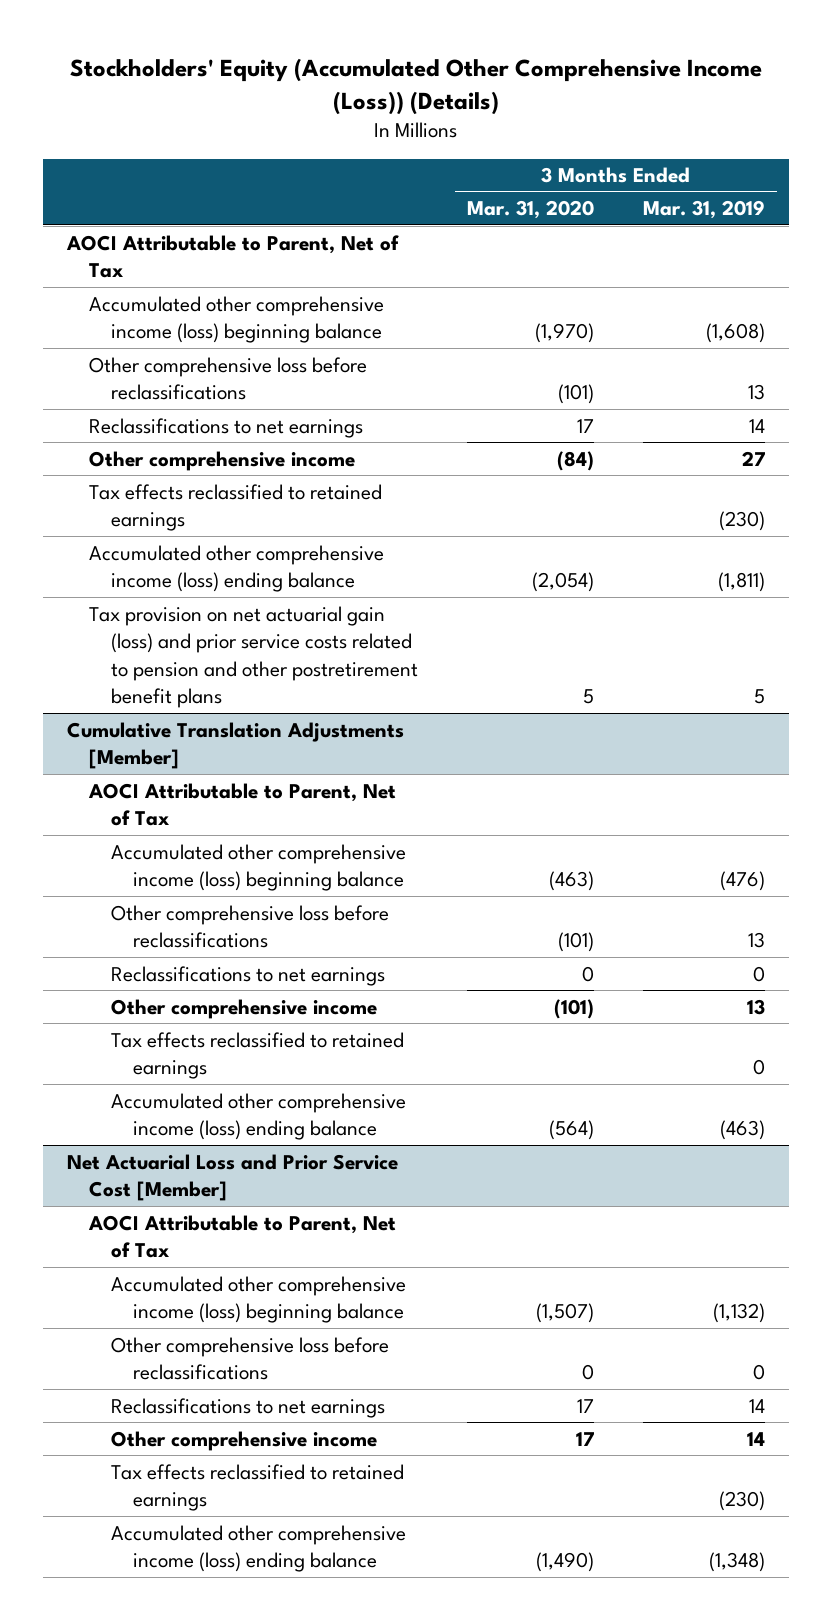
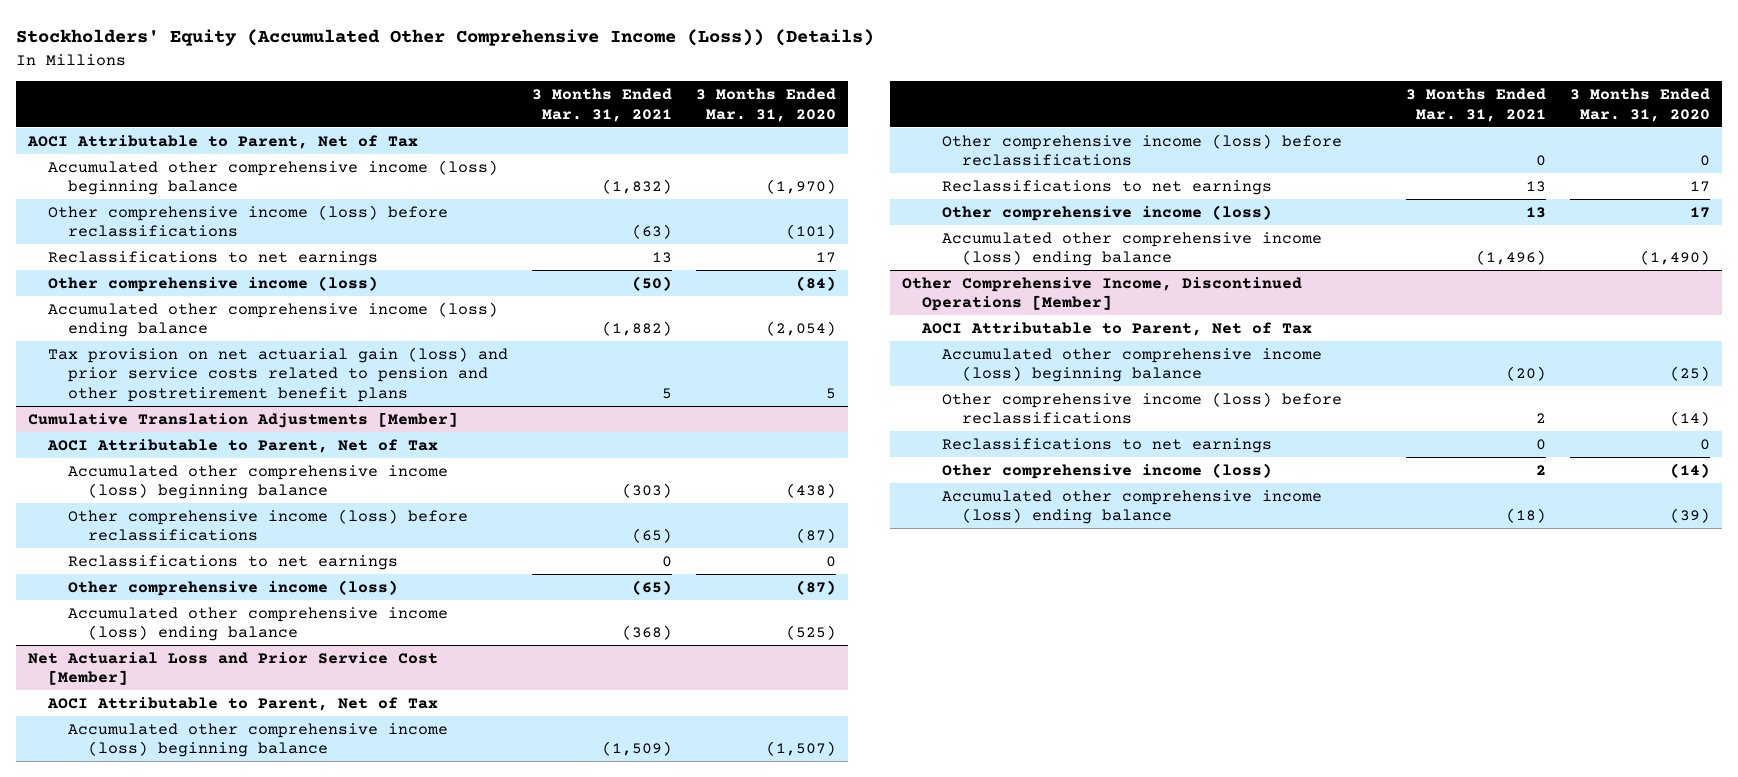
- | 3 Months Ended Mar. 31, 2020 | 3 Months Ended Mar. 31, 2019
+ | 3 Months Ended Mar. 31, 2021 | 3 Months Ended Mar. 31, 2020
- Other comprehensive loss before reclassifications | (101) | 13
+ Other comprehensive income (loss) before reclassifications | (63) | (101)
- Other comprehensive income | (84) | 27
- Tax effects reclassified to retained earnings | | (230)
+ Other comprehensive income (loss) | (50) | (84)
@ Cumulative Translation Adjustments [Member]
- Accumulated other comprehensive income (loss) beginning balance | (463) | (476)
- Other comprehensive loss before reclassifications | (101) | 13
+ Accumulated other comprehensive income (loss) beginning balance | (303) | (438)
+ Other comprehensive income (loss) before reclassifications | (65) | (87)
- Other comprehensive income | (101) | 13
- Tax effects reclassified to retained earnings | | 0
- Accumulated other comprehensive income (loss) ending balance | (564) | (463)
+ Other comprehensive income (loss) | (65) | (87)
+ Accumulated other comprehensive income (loss) ending balance | (368) | (525)
@ Net Actuarial Loss and Prior Service Cost [Member]
- Other comprehensive loss before reclassifications | 0 | 0
+ Other comprehensive income (loss) before reclassifications | 0 | 0
- Other comprehensive income | 17 | 14
- Tax effects reclassified to retained earnings | | (230)
+ Other comprehensive income (loss) | 13 | 17
+ Other Comprehensive Income, Discontinued Operations [Member]
+ AOCI Attributable to Parent, Net of Tax
+ Accumulated other comprehensive income (loss) beginning balance | (20) | (25)
+ Other comprehensive income (loss) before reclassifications | 2 | (14)
+ Reclassifications to net earnings | 0 | 0
+ Other comprehensive income (loss) | 2 | (14)
+ Accumulated other comprehensive income (loss) ending balance | (18) | (39)

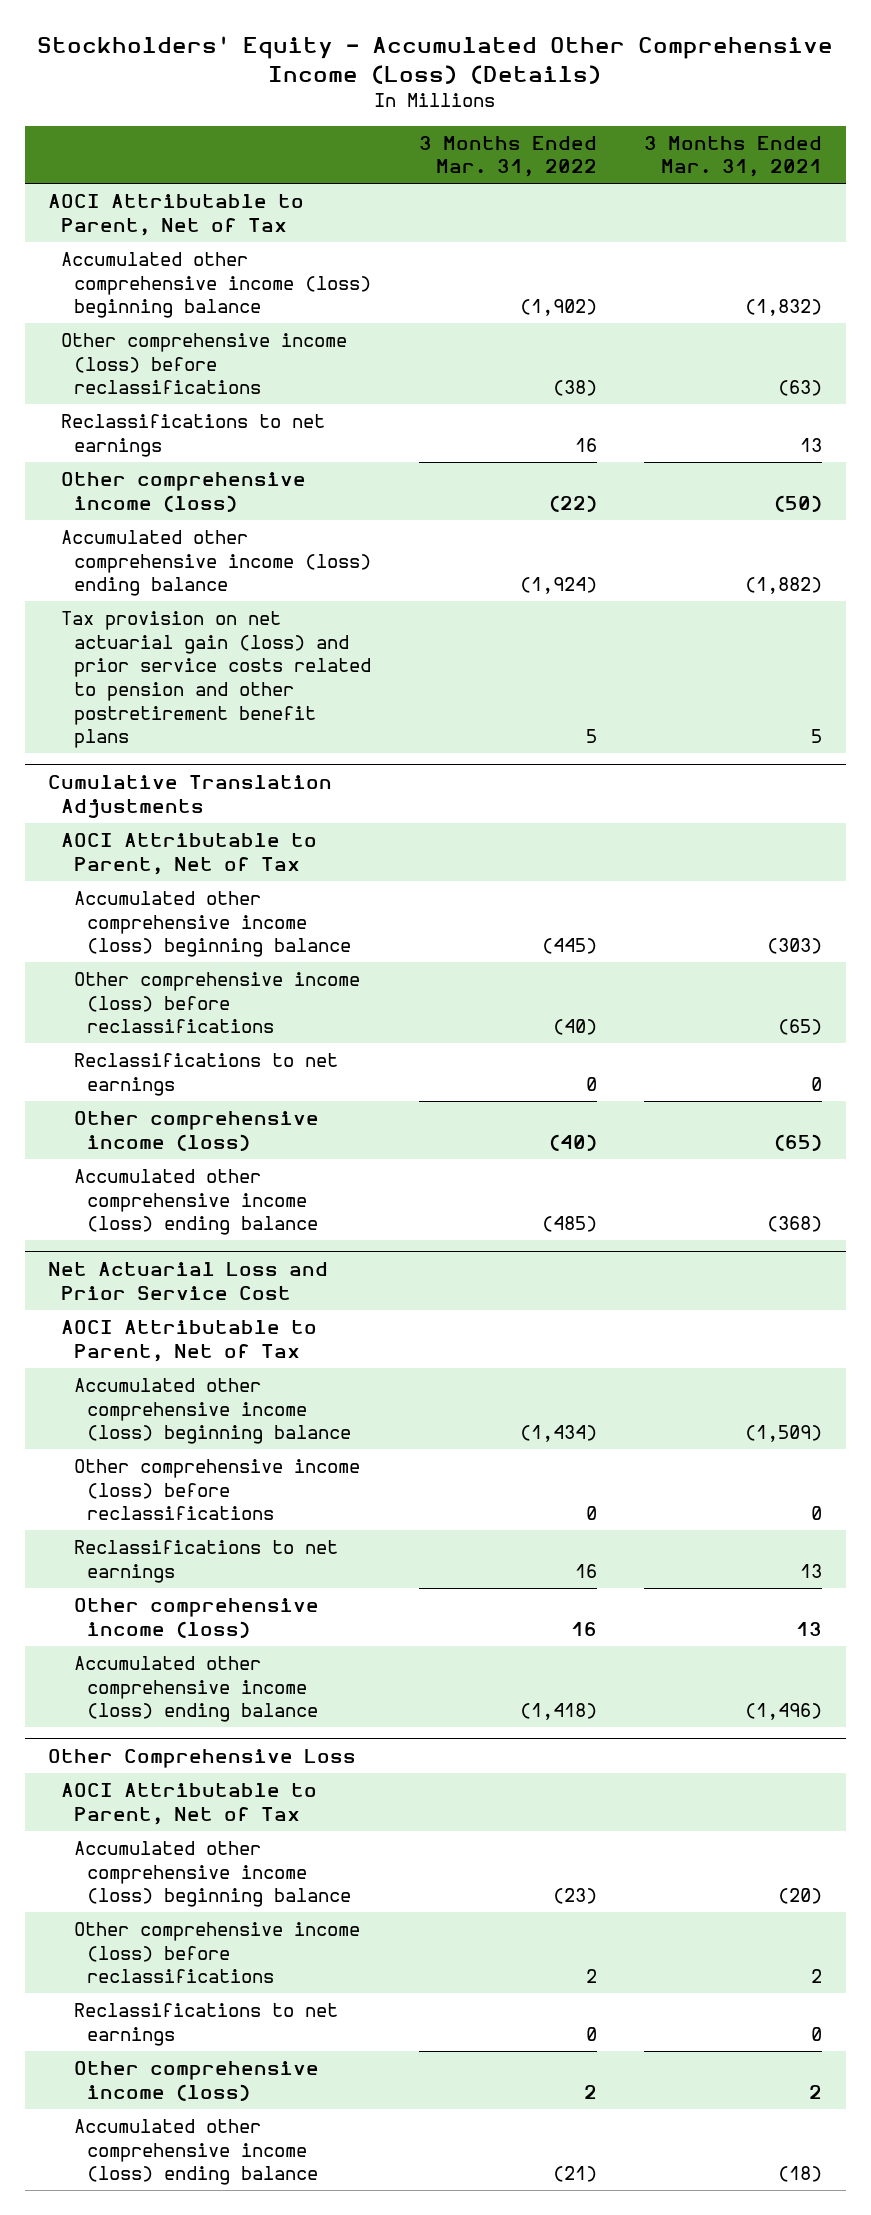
- Stockholders' Equity (Accumulated Other Comprehensive Income (Loss)) (Details)
+ Stockholders' Equity - Accumulated Other Comprehensive Income (Loss) (Details)
- | 3 Months Ended Mar. 31, 2021 | 3 Months Ended Mar. 31, 2020
+ | 3 Months Ended Mar. 31, 2022 | 3 Months Ended Mar. 31, 2021
- Cumulative Translation Adjustments [Member]
+ Cumulative Translation Adjustments
- Net Actuarial Loss and Prior Service Cost [Member]
+ Net Actuarial Loss and Prior Service Cost
- Other Comprehensive Income, Discontinued Operations [Member]
+ Other Comprehensive Loss

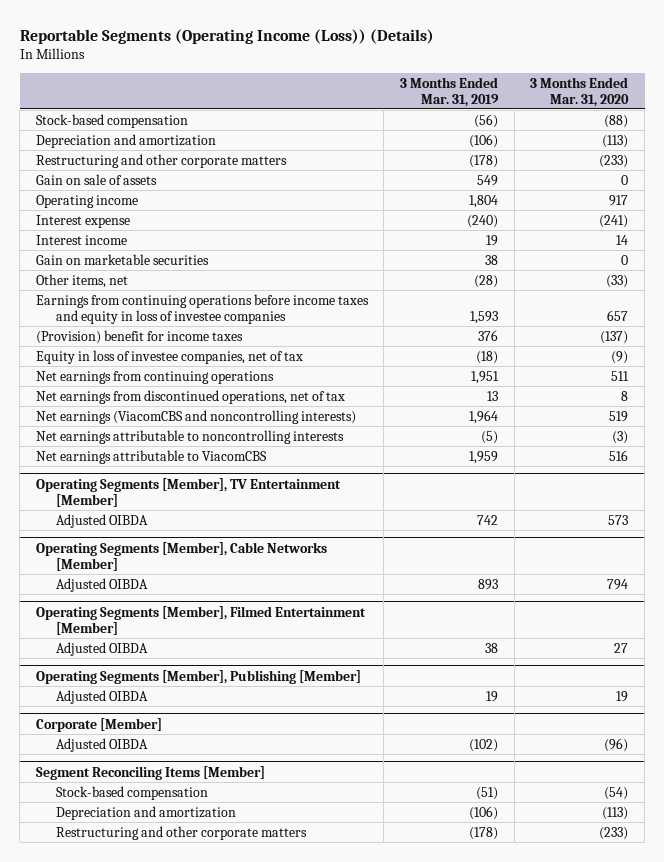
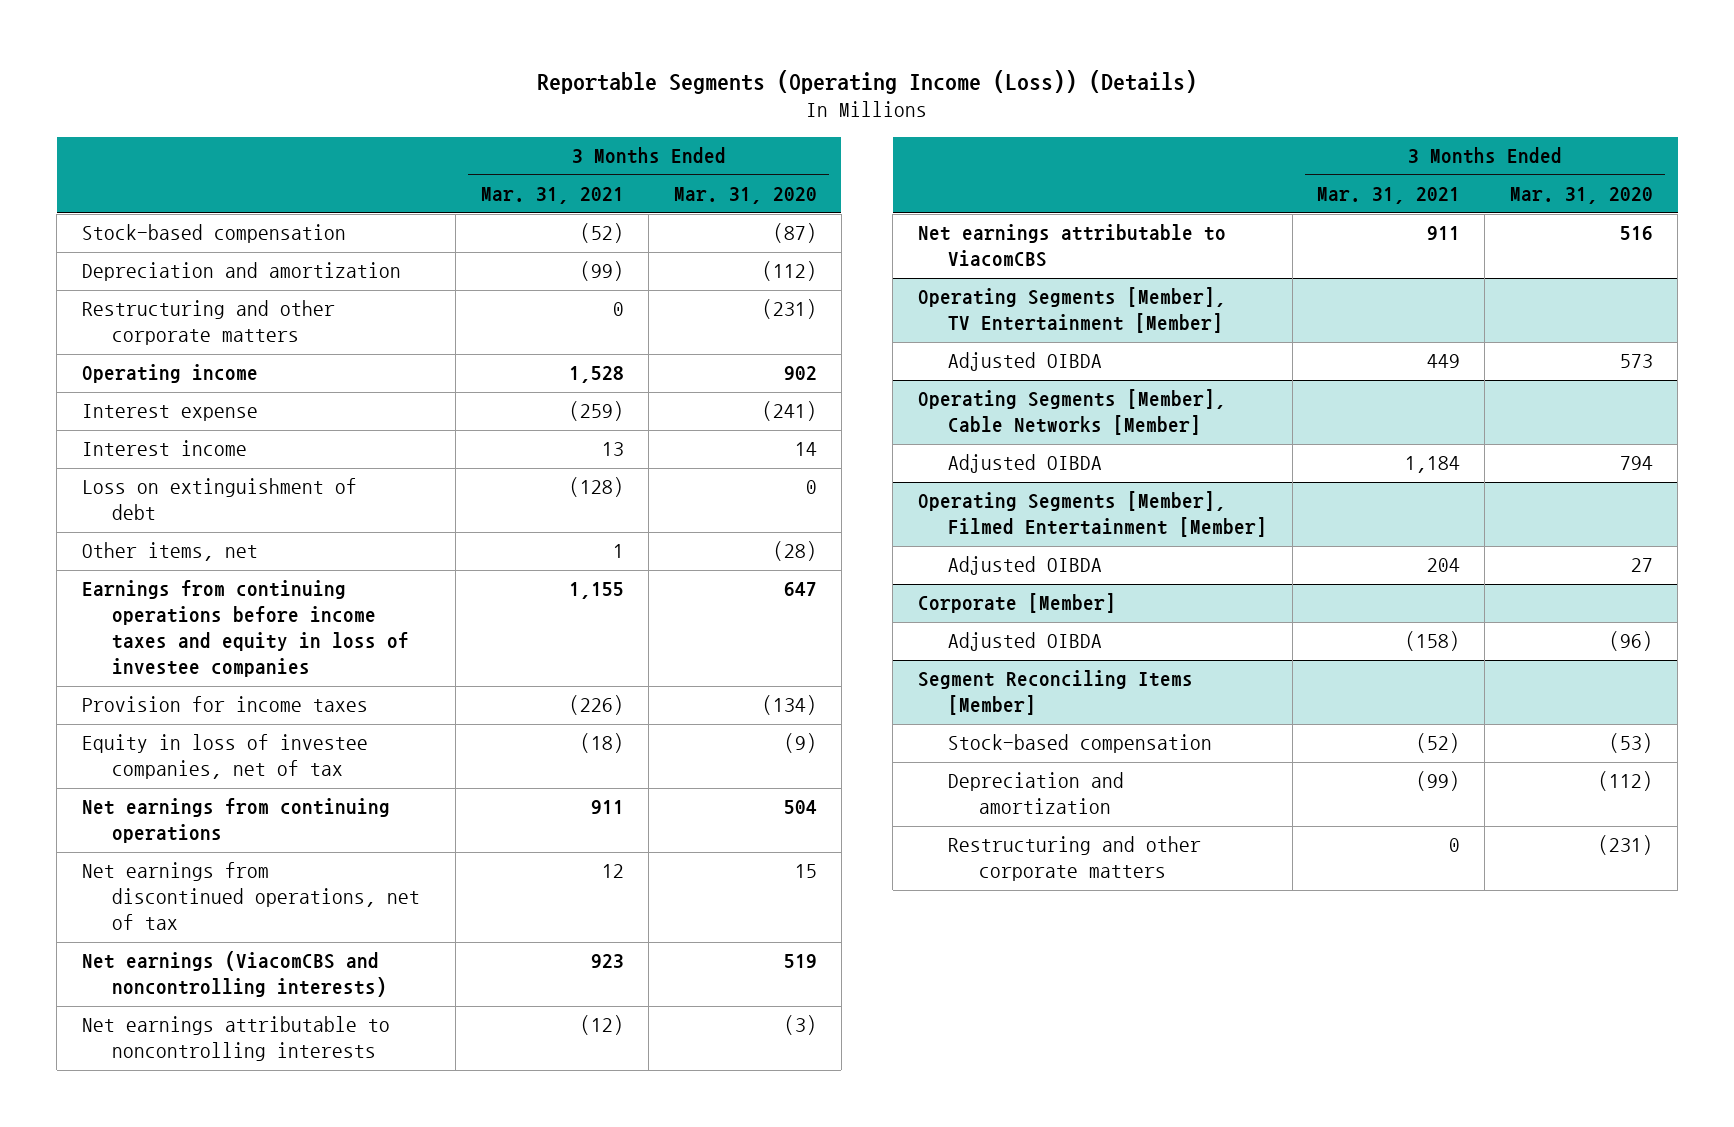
- | 3 Months Ended Mar. 31, 2019 | 3 Months Ended Mar. 31, 2020
+ | 3 Months Ended Mar. 31, 2021 | 3 Months Ended Mar. 31, 2020
- Stock-based compensation | (56) | (88)
- Depreciation and amortization | (106) | (113)
- Restructuring and other corporate matters | (178) | (233)
- Gain on sale of assets | 549 | 0
- Operating income | 1,804 | 917
+ Stock-based compensation | (52) | (87)
+ Depreciation and amortization | (99) | (112)
+ Restructuring and other corporate matters | 0 | (231)
+ Operating income | 1,528 | 902
- Gain on marketable securities | 38 | 0
- Other items, net | (28) | (33)
- Earnings from continuing operations before income taxes and equity in loss of investee companies | 1,593 | 657
- (Provision) benefit for income taxes | 376 | (137)
+ Loss on extinguishment of debt | (128) | 0
+ Other items, net | 1 | (28)
+ Earnings from continuing operations before income taxes and equity in loss of investee companies | 1,155 | 647
+ Provision for income taxes | (226) | (134)
- Net earnings from continuing operations | 1,951 | 511
- Net earnings from discontinued operations, net of tax | 13 | 8
+ Net earnings from continuing operations | 911 | 504
+ Net earnings from discontinued operations, net of tax | 12 | 15
- Operating Segments [Member], Publishing [Member]
- Adjusted OIBDA | 19 | 19
@ Segment Reconciling Items [Member]
- Stock-based compensation | (51) | (54)
- Depreciation and amortization | (106) | (113)
- Restructuring and other corporate matters | (178) | (233)
+ Stock-based compensation | (52) | (53)
+ Depreciation and amortization | (99) | (112)
+ Restructuring and other corporate matters | 0 | (231)

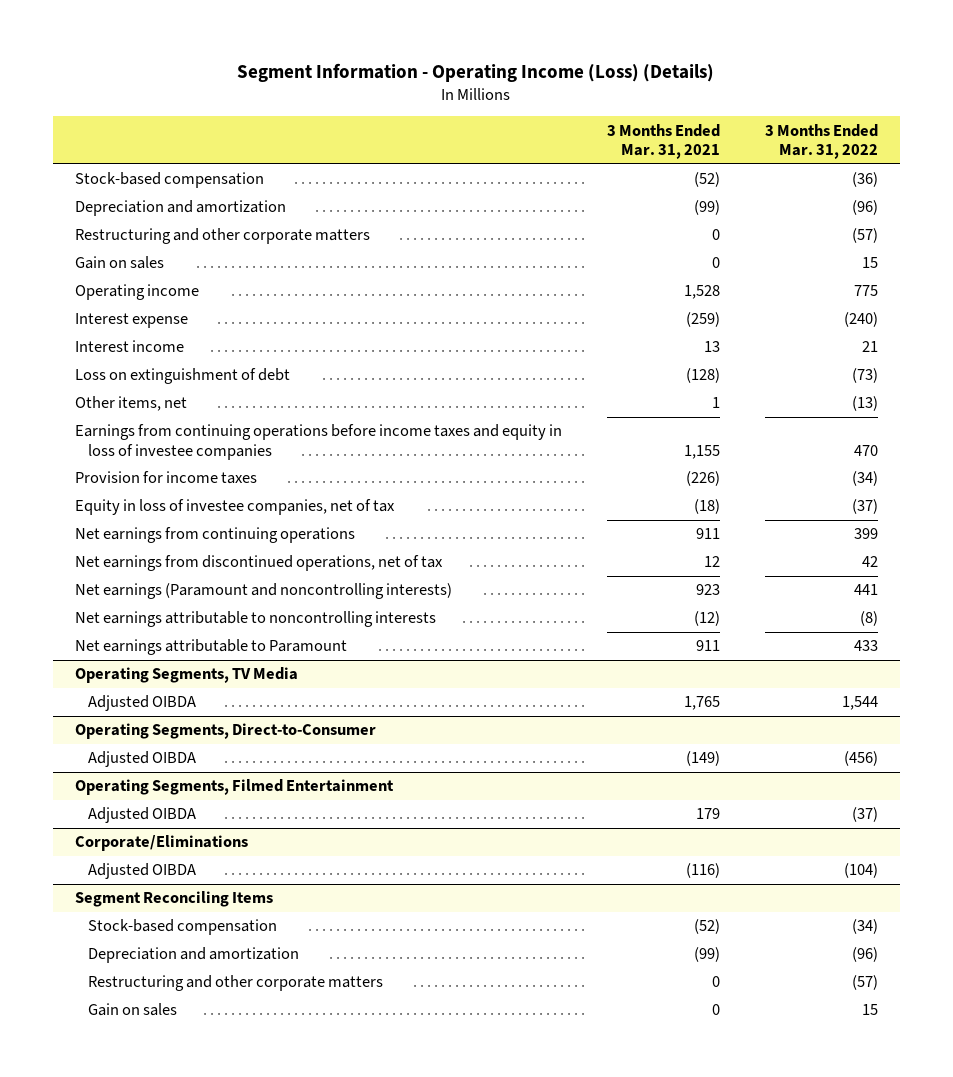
- Reportable Segments (Operating Income (Loss)) (Details)
+ Segment Information - Operating Income (Loss) (Details)
- | 3 Months Ended Mar. 31, 2021 | 3 Months Ended Mar. 31, 2020
+ | 3 Months Ended Mar. 31, 2021 | 3 Months Ended Mar. 31, 2022
+ Gain on sales | 0 | 15
- Net earnings (ViacomCBS and noncontrolling interests) | 923 | 519
+ Net earnings (Paramount and noncontrolling interests) | 923 | 441
- Net earnings attributable to ViacomCBS | 911 | 516
- Operating Segments [Member], TV Entertainment [Member]
- Adjusted OIBDA | 449 | 573
- Operating Segments [Member], Cable Networks [Member]
- Adjusted OIBDA | 1,184 | 794
- Operating Segments [Member], Filmed Entertainment [Member]
- Adjusted OIBDA | 204 | 27
- Corporate [Member]
- Adjusted OIBDA | (158) | (96)
- Segment Reconciling Items [Member]
+ Net earnings attributable to Paramount | 911 | 433
+ Operating Segments, TV Media
+ Adjusted OIBDA | 1,765 | 1,544
+ Operating Segments, Direct-to-Consumer
+ Adjusted OIBDA | (149) | (456)
+ Operating Segments, Filmed Entertainment
+ Adjusted OIBDA | 179 | (37)
+ Corporate/Eliminations
+ Adjusted OIBDA | (116) | (104)
+ Segment Reconciling Items
+ Gain on sales | 0 | 15

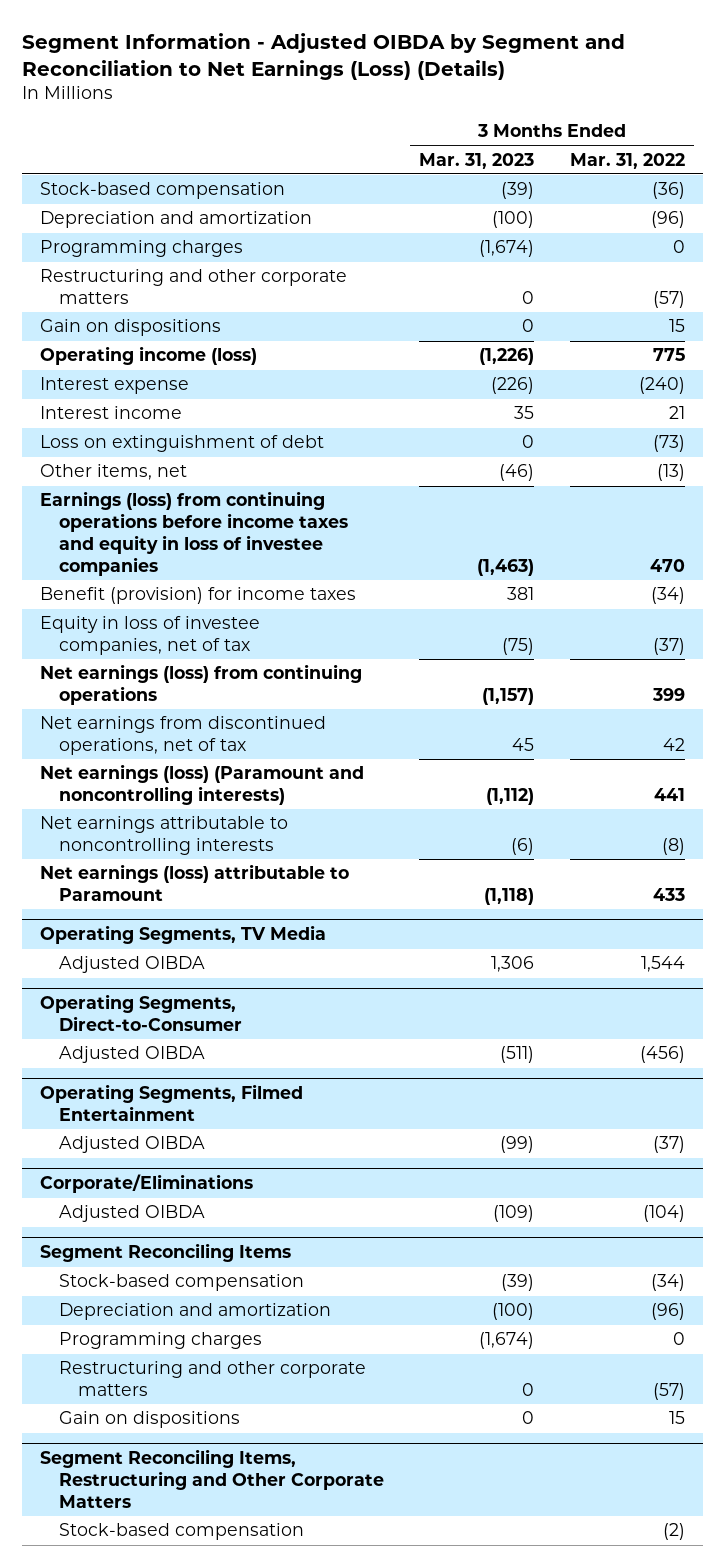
- Segment Information - Operating Income (Loss) (Details)
+ Segment Information - Adjusted OIBDA by Segment and Reconciliation to Net Earnings (Loss) (Details)
- | 3 Months Ended Mar. 31, 2021 | 3 Months Ended Mar. 31, 2022
+ | 3 Months Ended Mar. 31, 2023 | 3 Months Ended Mar. 31, 2022
+ Programming charges | (1,674) | 0
- Gain on sales | 0 | 15
- Operating income | 1,528 | 775
+ Gain on dispositions | 0 | 15
+ Operating income (loss) | (1,226) | 775
- Earnings from continuing operations before income taxes and equity in loss of investee companies | 1,155 | 470
- Provision for income taxes | (226) | (34)
+ Earnings (loss) from continuing operations before income taxes and equity in loss of investee companies | (1,463) | 470
+ Benefit (provision) for income taxes | 381 | (34)
- Net earnings from continuing operations | 911 | 399
+ Net earnings (loss) from continuing operations | (1,157) | 399
- Net earnings (Paramount and noncontrolling interests) | 923 | 441
+ Net earnings (loss) (Paramount and noncontrolling interests) | (1,112) | 441
- Net earnings attributable to Paramount | 911 | 433
+ Net earnings (loss) attributable to Paramount | (1,118) | 433
@ Segment Reconciling Items
+ Programming charges | (1,674) | 0
- Gain on sales | 0 | 15
+ Gain on dispositions | 0 | 15
+ Segment Reconciling Items, Restructuring and Other Corporate Matters
+ Stock-based compensation | | (2)

